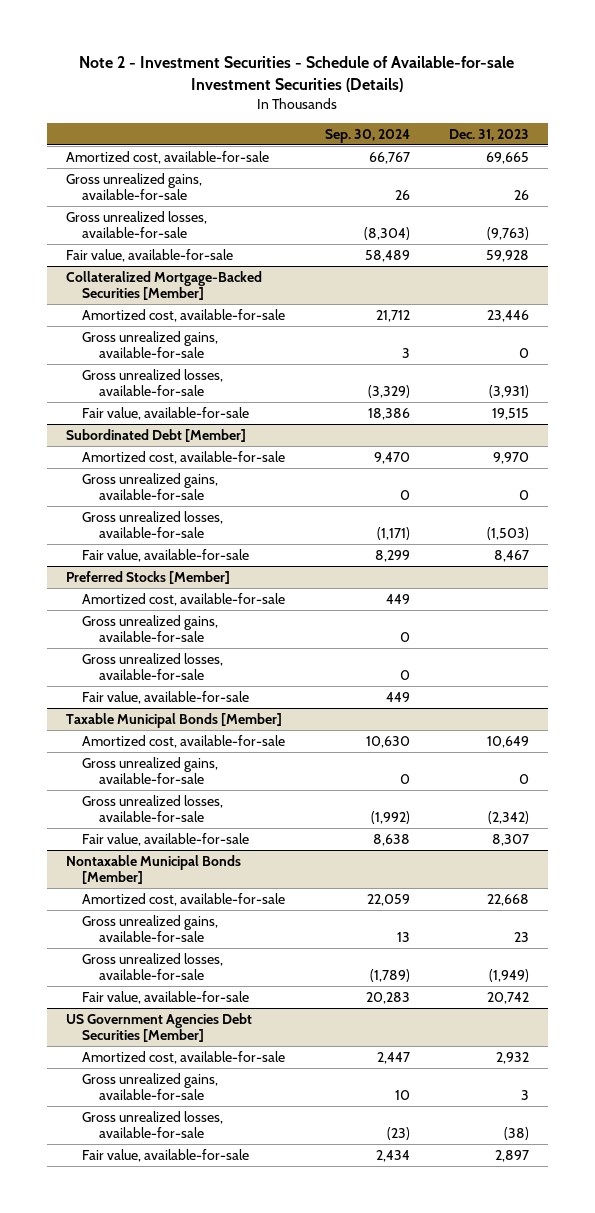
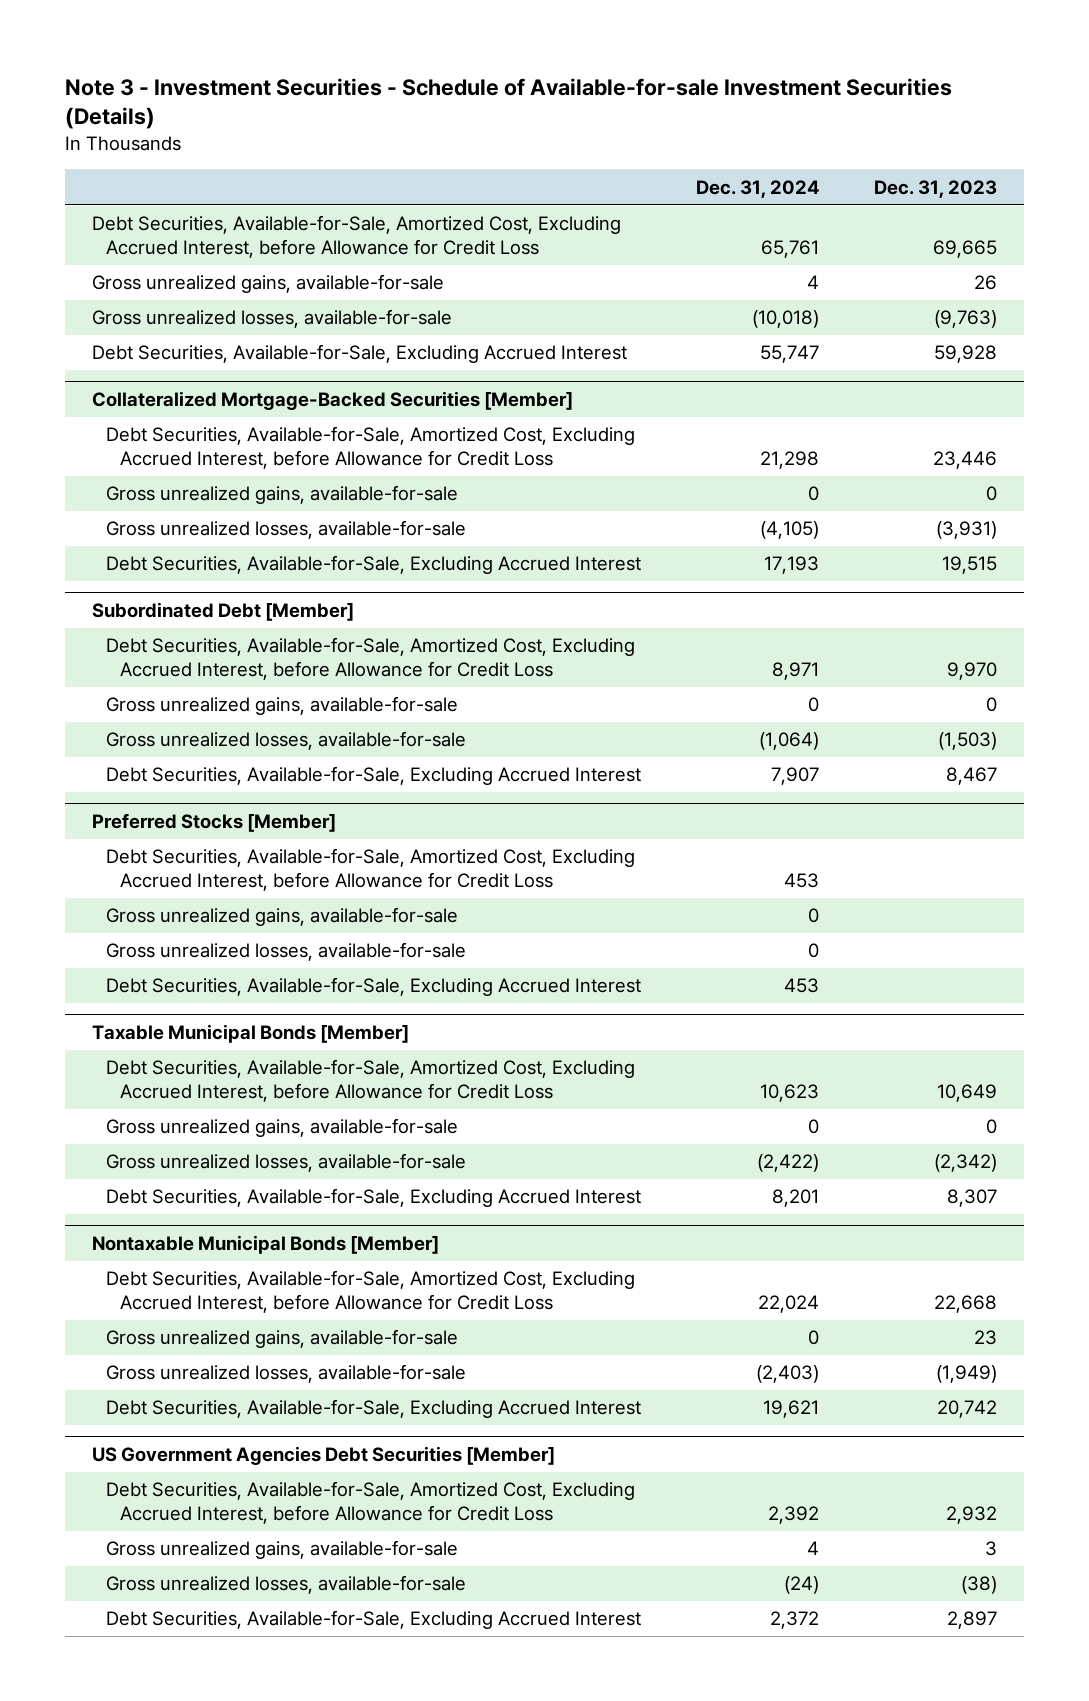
- Note 2 - Investment Securities - Schedule of Available-for-sale Investment Securities (Details)
+ Note 3 - Investment Securities - Schedule of Available-for-sale Investment Securities (Details)
- | Sep. 30, 2024 | Dec. 31, 2023
+ | Dec. 31, 2024 | Dec. 31, 2023
- Amortized cost, available-for-sale | 66,767 | 69,665
+ Debt Securities, Available-for-Sale, Amortized Cost, Excluding Accrued Interest, before Allowance for Credit Loss | 65,761 | 69,665
- Fair value, available-for-sale | 58,489 | 59,928
+ Debt Securities, Available-for-Sale, Excluding Accrued Interest | 55,747 | 59,928
@ Collateralized Mortgage-Backed Securities [Member]
- Amortized cost, available-for-sale | 21,712 | 23,446
+ Debt Securities, Available-for-Sale, Amortized Cost, Excluding Accrued Interest, before Allowance for Credit Loss | 21,298 | 23,446
- Fair value, available-for-sale | 18,386 | 19,515
+ Debt Securities, Available-for-Sale, Excluding Accrued Interest | 17,193 | 19,515
@ Subordinated Debt [Member]
- Amortized cost, available-for-sale | 9,470 | 9,970
+ Debt Securities, Available-for-Sale, Amortized Cost, Excluding Accrued Interest, before Allowance for Credit Loss | 8,971 | 9,970
- Fair value, available-for-sale | 8,299 | 8,467
+ Debt Securities, Available-for-Sale, Excluding Accrued Interest | 7,907 | 8,467
@ Preferred Stocks [Member]
- Amortized cost, available-for-sale | 449 |
+ Debt Securities, Available-for-Sale, Amortized Cost, Excluding Accrued Interest, before Allowance for Credit Loss | 453 |
- Fair value, available-for-sale | 449 |
+ Debt Securities, Available-for-Sale, Excluding Accrued Interest | 453 |
@ Taxable Municipal Bonds [Member]
- Amortized cost, available-for-sale | 10,630 | 10,649
+ Debt Securities, Available-for-Sale, Amortized Cost, Excluding Accrued Interest, before Allowance for Credit Loss | 10,623 | 10,649
- Fair value, available-for-sale | 8,638 | 8,307
+ Debt Securities, Available-for-Sale, Excluding Accrued Interest | 8,201 | 8,307
@ Nontaxable Municipal Bonds [Member]
- Amortized cost, available-for-sale | 22,059 | 22,668
+ Debt Securities, Available-for-Sale, Amortized Cost, Excluding Accrued Interest, before Allowance for Credit Loss | 22,024 | 22,668
- Fair value, available-for-sale | 20,283 | 20,742
+ Debt Securities, Available-for-Sale, Excluding Accrued Interest | 19,621 | 20,742
@ US Government Agencies Debt Securities [Member]
- Amortized cost, available-for-sale | 2,447 | 2,932
+ Debt Securities, Available-for-Sale, Amortized Cost, Excluding Accrued Interest, before Allowance for Credit Loss | 2,392 | 2,932
- Fair value, available-for-sale | 2,434 | 2,897
+ Debt Securities, Available-for-Sale, Excluding Accrued Interest | 2,372 | 2,897

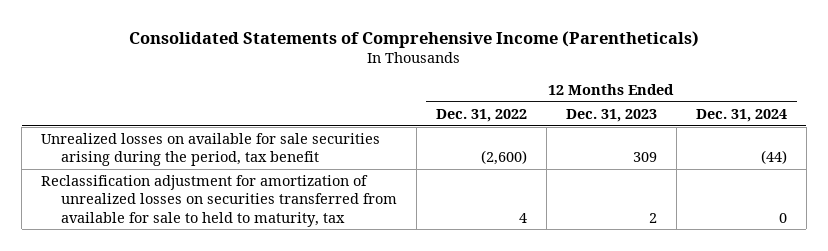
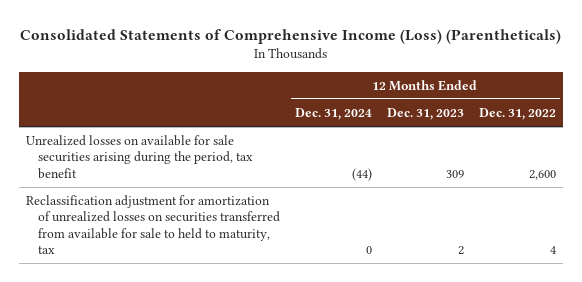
- Consolidated Statements of Comprehensive Income (Parentheticals)
+ Consolidated Statements of Comprehensive Income (Loss) (Parentheticals)
- | 12 Months Ended Dec. 31, 2022 | 12 Months Ended Dec. 31, 2023 | 12 Months Ended Dec. 31, 2024
+ | 12 Months Ended Dec. 31, 2024 | 12 Months Ended Dec. 31, 2023 | 12 Months Ended Dec. 31, 2022
- Unrealized losses on available for sale securities arising during the period, tax benefit | (2,600) | 309 | (44)
+ Unrealized losses on available for sale securities arising during the period, tax benefit | (44) | 309 | 2,600

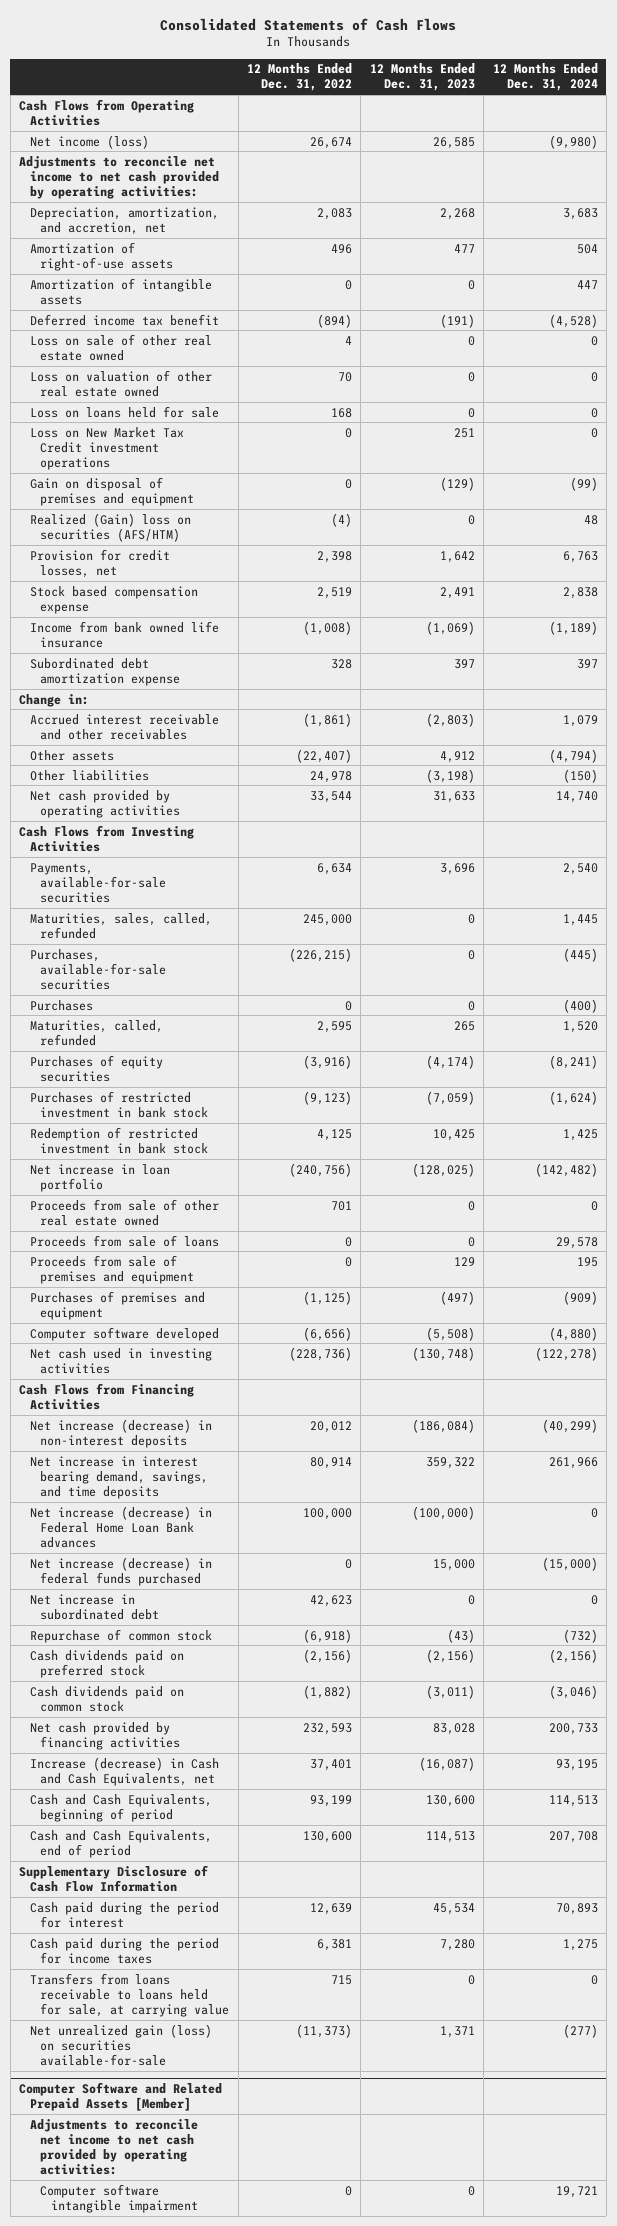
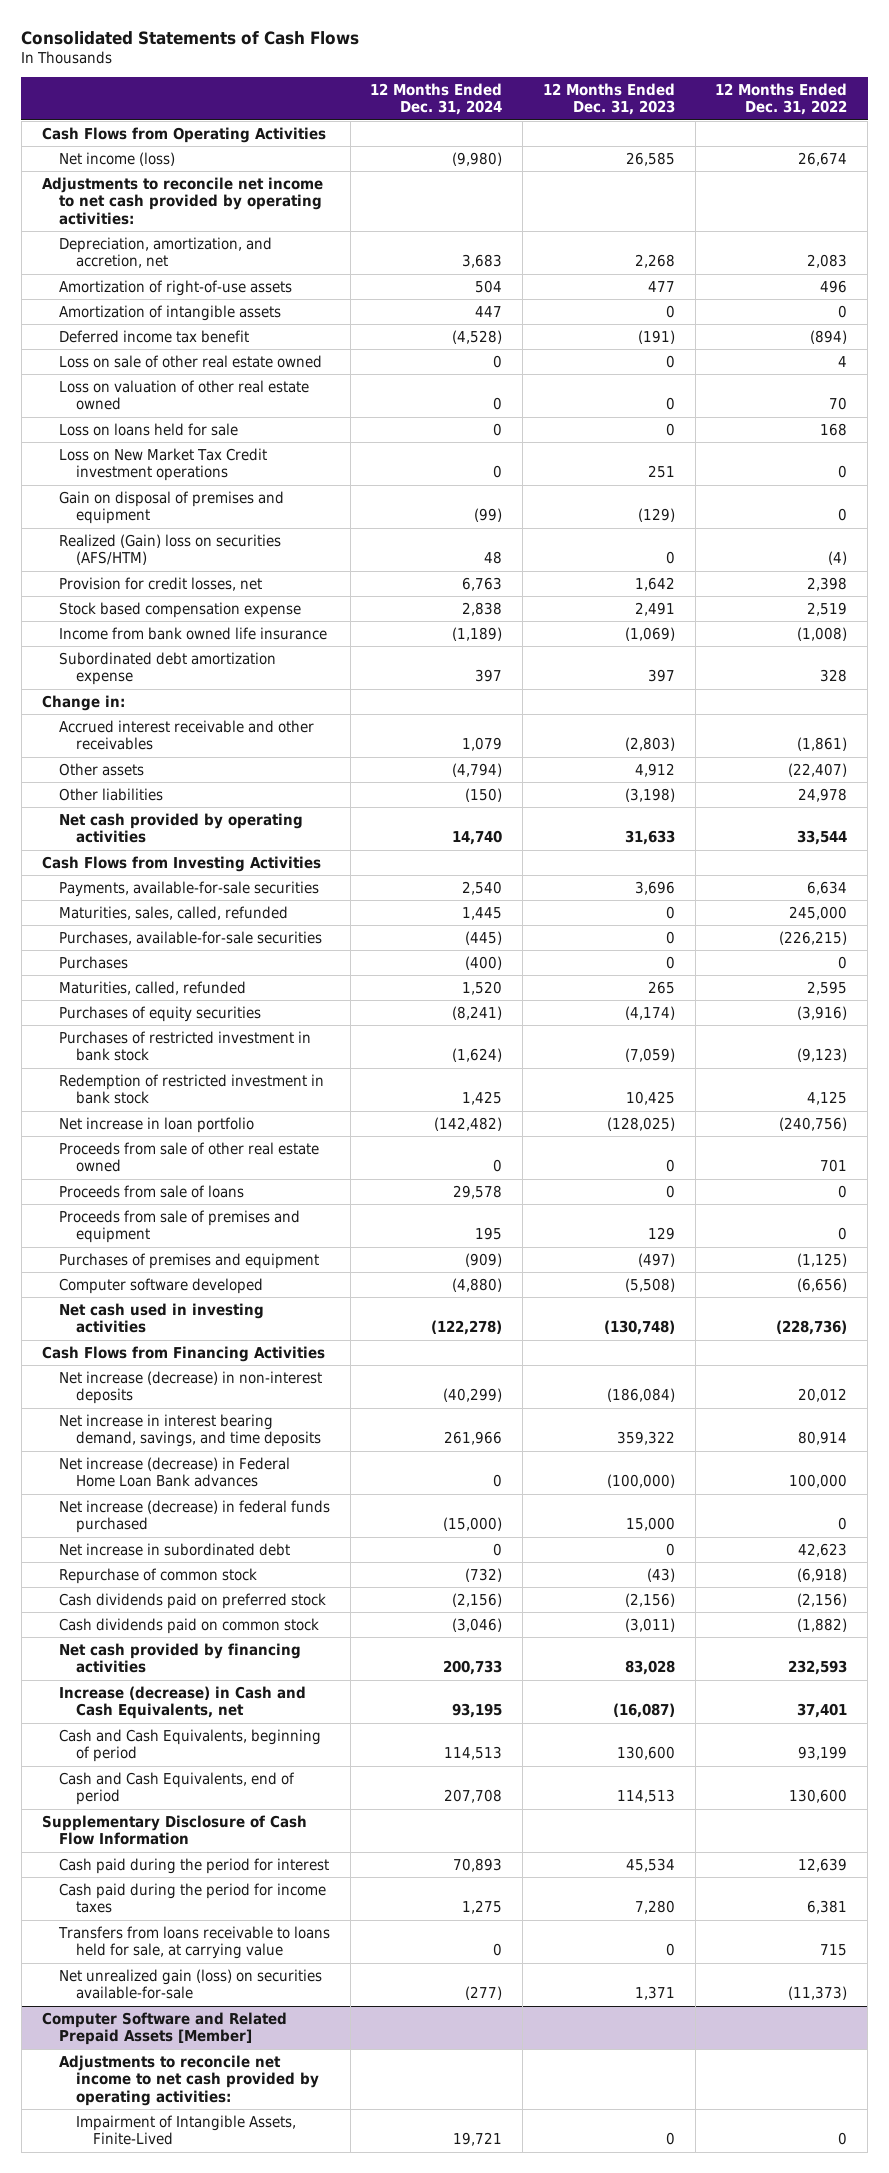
- | 12 Months Ended Dec. 31, 2022 | 12 Months Ended Dec. 31, 2023 | 12 Months Ended Dec. 31, 2024
+ | 12 Months Ended Dec. 31, 2024 | 12 Months Ended Dec. 31, 2023 | 12 Months Ended Dec. 31, 2022
@ Computer Software and Related Prepaid Assets [Member]
- Computer software intangible impairment | 0 | 0 | 19,721
+ Impairment of Intangible Assets, Finite-Lived | 19,721 | 0 | 0

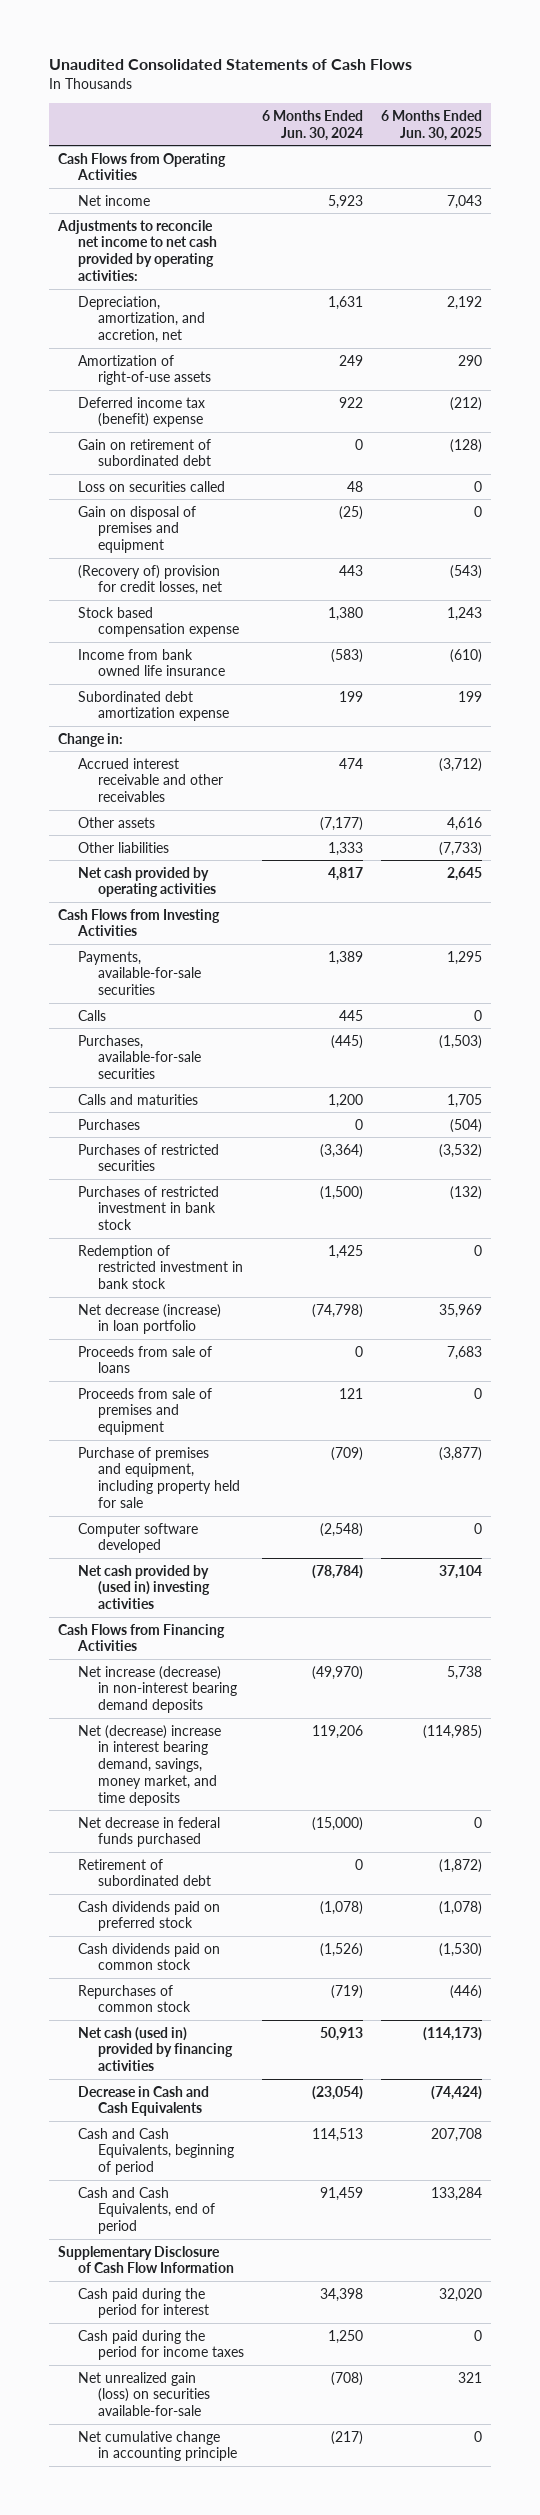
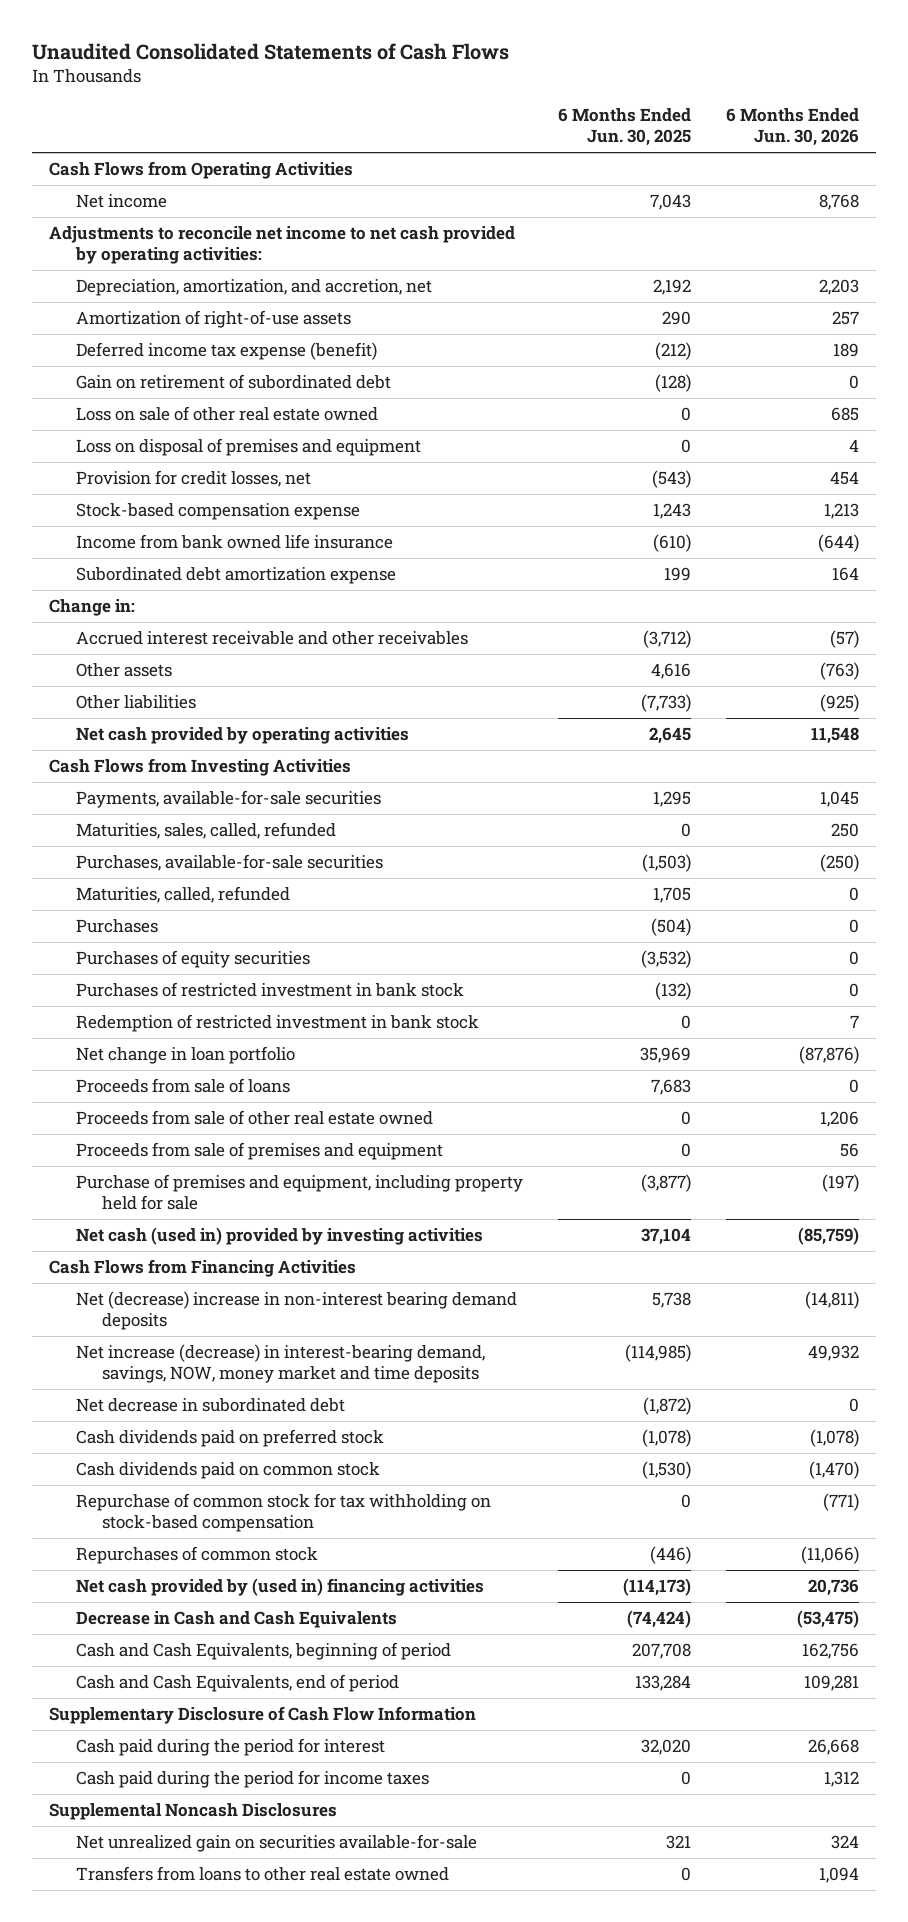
- | 6 Months Ended Jun. 30, 2024 | 6 Months Ended Jun. 30, 2025
+ | 6 Months Ended Jun. 30, 2025 | 6 Months Ended Jun. 30, 2026
- Deferred income tax (benefit) expense | 922 | (212)
+ Deferred income tax expense (benefit) | (212) | 189
- Loss on securities called | 48 | 0
- Gain on disposal of premises and equipment | (25) | 0
- (Recovery of) provision for credit losses, net | 443 | (543)
- Stock based compensation expense | 1,380 | 1,243
+ Loss on sale of other real estate owned | 0 | 685
+ Loss on disposal of premises and equipment | 0 | 4
+ Provision for credit losses, net | (543) | 454
+ Stock-based compensation expense | 1,243 | 1,213
- Calls | 445 | 0
+ Maturities, sales, called, refunded | 0 | 250
- Calls and maturities | 1,200 | 1,705
+ Maturities, called, refunded | 1,705 | 0
- Purchases of restricted securities | (3,364) | (3,532)
+ Purchases of equity securities | (3,532) | 0
- Net decrease (increase) in loan portfolio | (74,798) | 35,969
+ Net change in loan portfolio | 35,969 | (87,876)
+ Proceeds from sale of other real estate owned | 0 | 1,206
- Computer software developed | (2,548) | 0
- Net cash provided by (used in) investing activities | (78,784) | 37,104
+ Net cash (used in) provided by investing activities | 37,104 | (85,759)
- Net increase (decrease) in non-interest bearing demand deposits | (49,970) | 5,738
- Net (decrease) increase in interest bearing demand, savings, money market, and time deposits | 119,206 | (114,985)
- Net decrease in federal funds purchased | (15,000) | 0
- Retirement of subordinated debt | 0 | (1,872)
+ Net (decrease) increase in non-interest bearing demand deposits | 5,738 | (14,811)
+ Net increase (decrease) in interest-bearing demand, savings, NOW, money market and time deposits | (114,985) | 49,932
+ Net decrease in subordinated debt | (1,872) | 0
+ Repurchase of common stock for tax withholding on stock-based compensation | 0 | (771)
- Net cash (used in) provided by financing activities | 50,913 | (114,173)
+ Net cash provided by (used in) financing activities | (114,173) | 20,736
- Net unrealized gain (loss) on securities available-for-sale | (708) | 321
- Net cumulative change in accounting principle | (217) | 0
+ Supplemental Noncash Disclosures
+ Net unrealized gain on securities available-for-sale | 321 | 324
+ Transfers from loans to other real estate owned | 0 | 1,094

